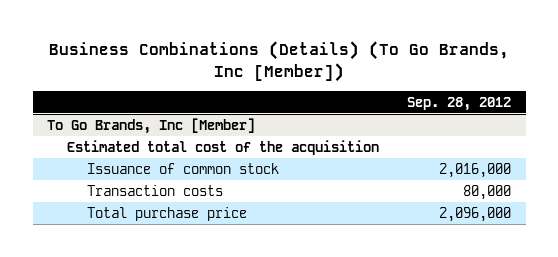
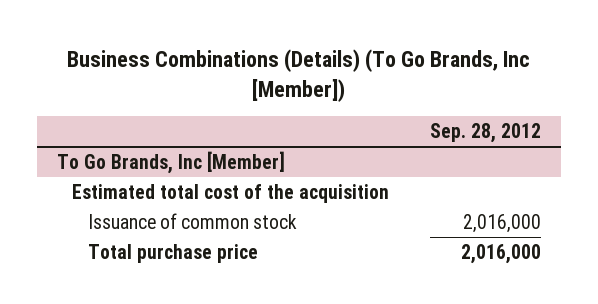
@ To Go Brands, Inc [Member]
- Transaction costs | 80,000
- Total purchase price | 2,096,000
+ Total purchase price | 2,016,000

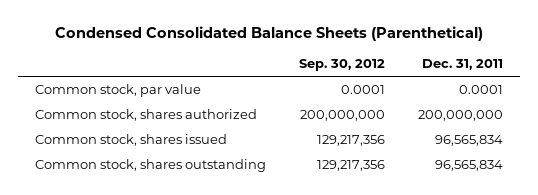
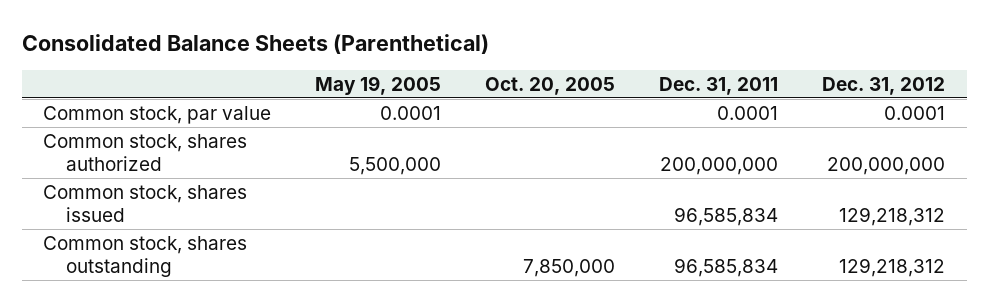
- Condensed Consolidated Balance Sheets (Parenthetical)
+ Consolidated Balance Sheets (Parenthetical)
- | Sep. 30, 2012 | Dec. 31, 2011
+ | May 19, 2005 | Oct. 20, 2005 | Dec. 31, 2011 | Dec. 31, 2012
- Common stock, shares issued | 129,217,356 | 96,565,834
- Common stock, shares outstanding | 129,217,356 | 96,565,834
+ Common stock, shares issued | | | 96,585,834 | 129,218,312
+ Common stock, shares outstanding | | 7,850,000 | 96,585,834 | 129,218,312

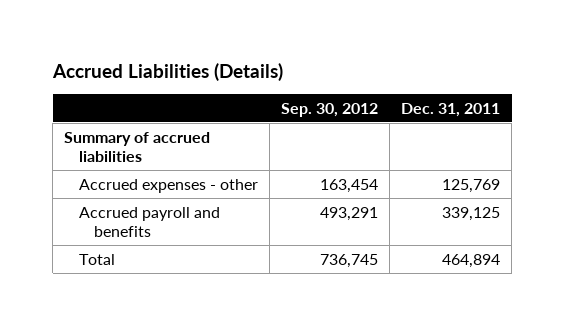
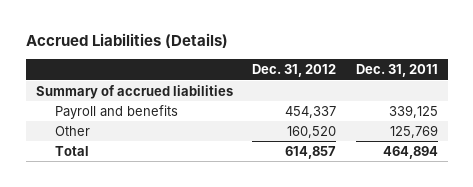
- | Sep. 30, 2012 | Dec. 31, 2011
+ | Dec. 31, 2012 | Dec. 31, 2011
- Accrued expenses - other | 163,454 | 125,769
- Accrued payroll and benefits | 493,291 | 339,125
+ Payroll and benefits | 454,337 | 339,125
+ Other | 160,520 | 125,769

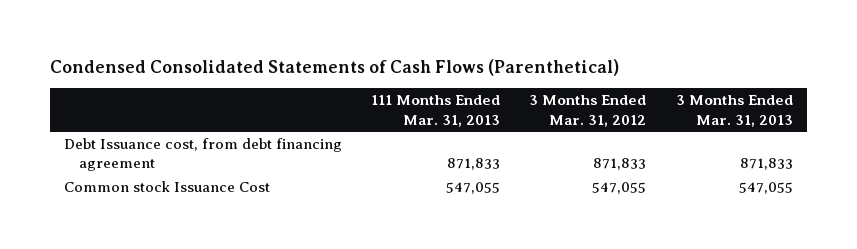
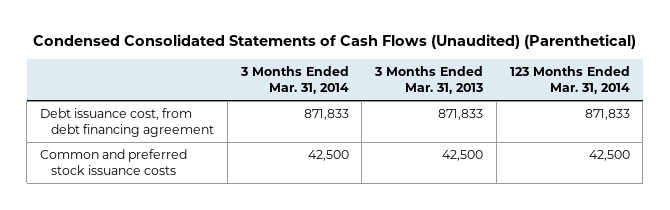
- Condensed Consolidated Statements of Cash Flows (Parenthetical)
+ Condensed Consolidated Statements of Cash Flows (Unaudited) (Parenthetical)
- | 111 Months Ended Mar. 31, 2013 | 3 Months Ended Mar. 31, 2012 | 3 Months Ended Mar. 31, 2013
+ | 3 Months Ended Mar. 31, 2014 | 3 Months Ended Mar. 31, 2013 | 123 Months Ended Mar. 31, 2014
- Debt Issuance cost, from debt financing agreement | 871,833 | 871,833 | 871,833
- Common stock Issuance Cost | 547,055 | 547,055 | 547,055
+ Debt issuance cost, from debt financing agreement | 871,833 | 871,833 | 871,833
+ Common and preferred stock issuance costs | 42,500 | 42,500 | 42,500

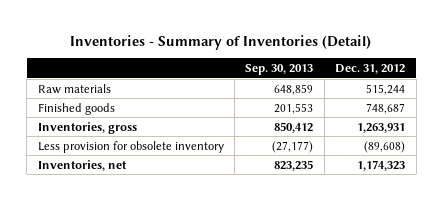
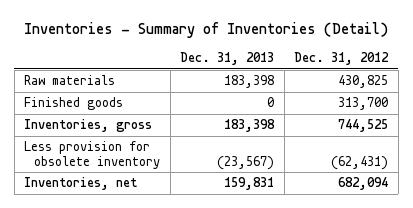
- | Sep. 30, 2013 | Dec. 31, 2012
+ | Dec. 31, 2013 | Dec. 31, 2012
- Raw materials | 648,859 | 515,244
- Finished goods | 201,553 | 748,687
- Inventories, gross | 850,412 | 1,263,931
- Less provision for obsolete inventory | (27,177) | (89,608)
- Inventories, net | 823,235 | 1,174,323
+ Raw materials | 183,398 | 430,825
+ Finished goods | 0 | 313,700
+ Inventories, gross | 183,398 | 744,525
+ Less provision for obsolete inventory | (23,567) | (62,431)
+ Inventories, net | 159,831 | 682,094

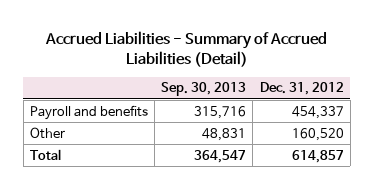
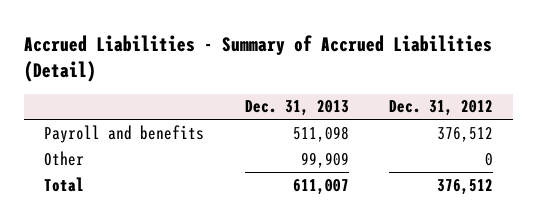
- | Sep. 30, 2013 | Dec. 31, 2012
+ | Dec. 31, 2013 | Dec. 31, 2012
- Payroll and benefits | 315,716 | 454,337
- Other | 48,831 | 160,520
- Total | 364,547 | 614,857
+ Payroll and benefits | 511,098 | 376,512
+ Other | 99,909 | 0
+ Total | 611,007 | 376,512

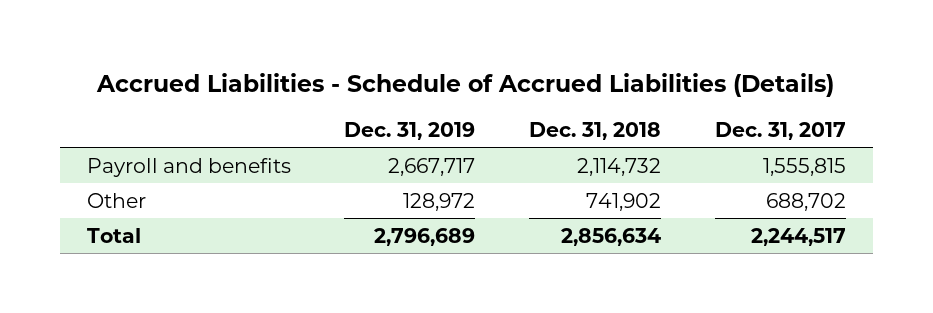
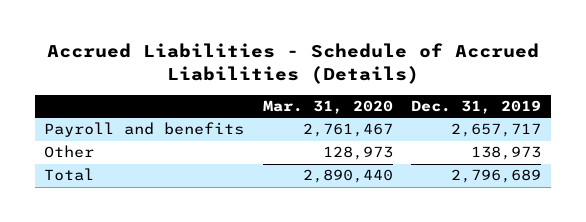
- | Dec. 31, 2019 | Dec. 31, 2018 | Dec. 31, 2017
+ | Mar. 31, 2020 | Dec. 31, 2019
- Payroll and benefits | 2,667,717 | 2,114,732 | 1,555,815
- Other | 128,972 | 741,902 | 688,702
+ Payroll and benefits | 2,761,467 | 2,657,717
+ Other | 128,973 | 138,973

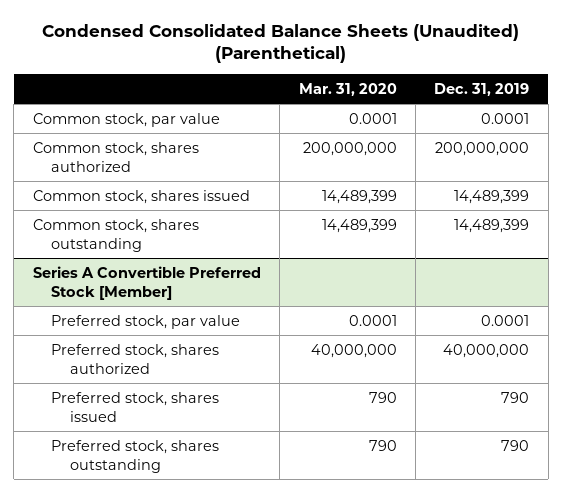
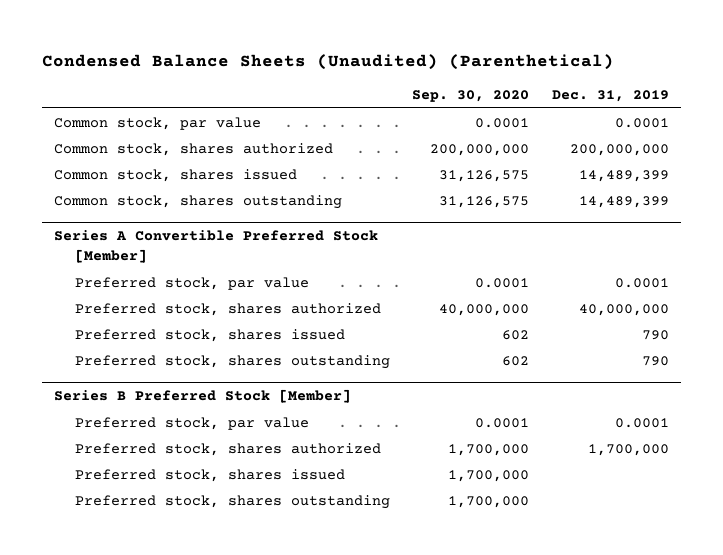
- Condensed Consolidated Balance Sheets (Unaudited) (Parenthetical)
+ Condensed Balance Sheets (Unaudited) (Parenthetical)
- | Mar. 31, 2020 | Dec. 31, 2019
+ | Sep. 30, 2020 | Dec. 31, 2019
+ Series B Preferred Stock [Member]
+ Preferred stock, par value | 0.0001 | 0.0001
+ Preferred stock, shares authorized | 1,700,000 | 1,700,000
+ Preferred stock, shares issued | 1,700,000 |
+ Preferred stock, shares outstanding | 1,700,000 |

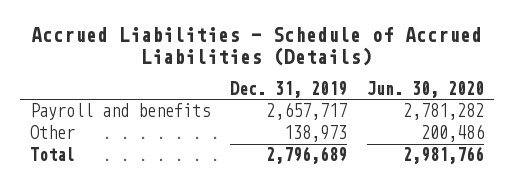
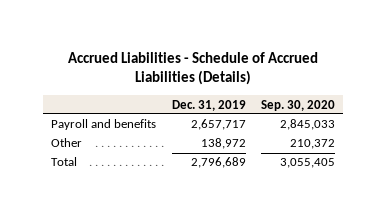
- | Dec. 31, 2019 | Jun. 30, 2020
+ | Dec. 31, 2019 | Sep. 30, 2020
- Other | 138,973 | 200,486
+ Other | 138,972 | 210,372

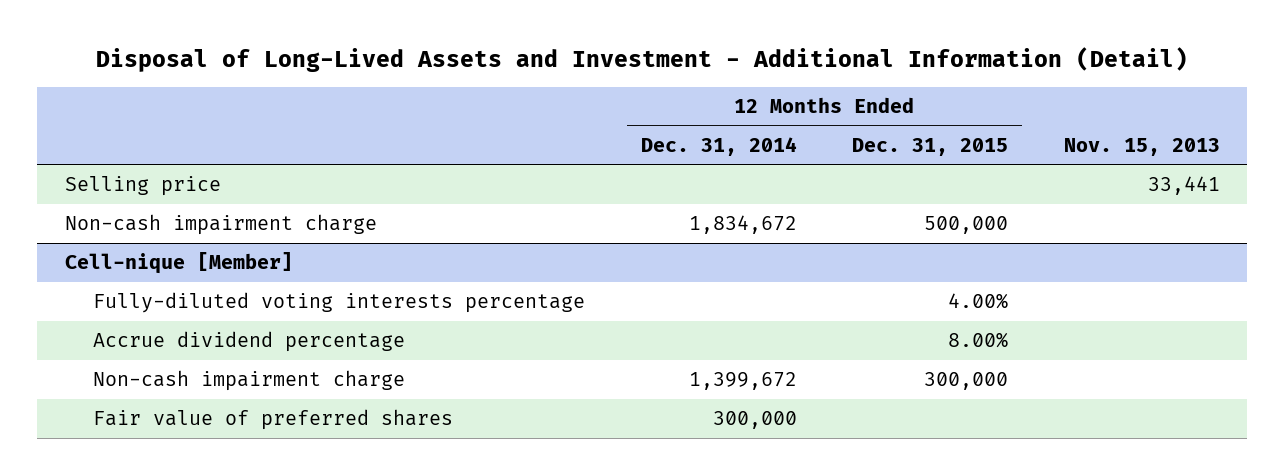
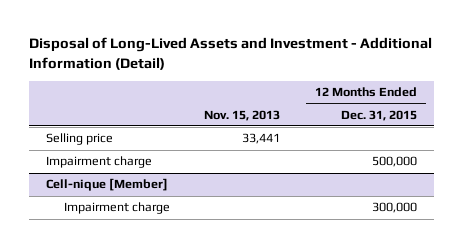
- | 12 Months Ended Dec. 31, 2014 | 12 Months Ended Dec. 31, 2015 | Nov. 15, 2013
+ | Nov. 15, 2013 | 12 Months Ended Dec. 31, 2015
- Non-cash impairment charge | 1,834,672 | 500,000 |
+ Impairment charge | | 500,000
@ Cell-nique [Member]
- Fully-diluted voting interests percentage | | 4.00% |
- Accrue dividend percentage | | 8.00% |
- Non-cash impairment charge | 1,399,672 | 300,000 |
- Fair value of preferred shares | 300,000 | |
+ Impairment charge | | 300,000

